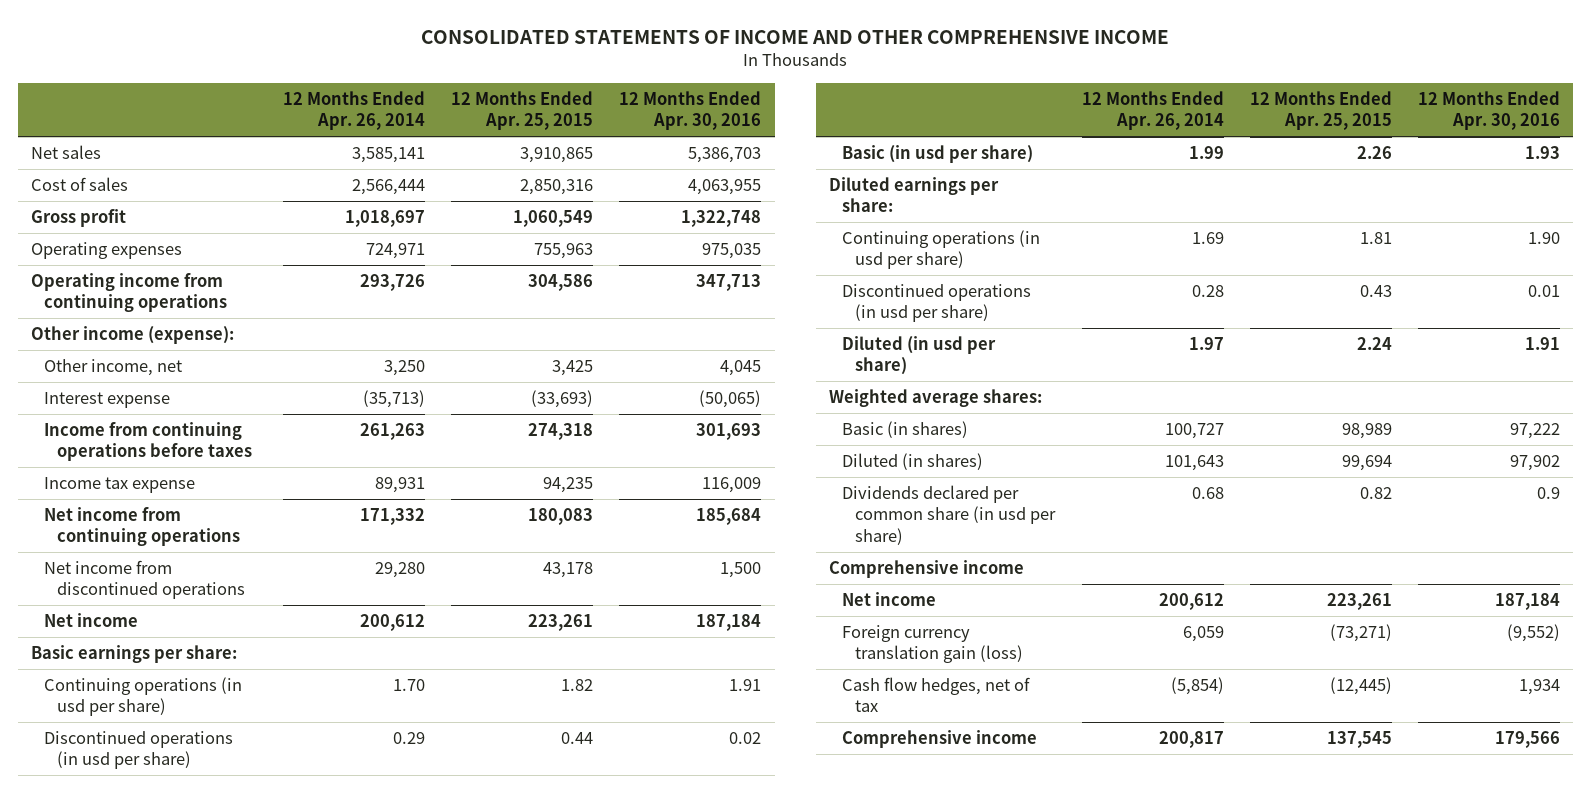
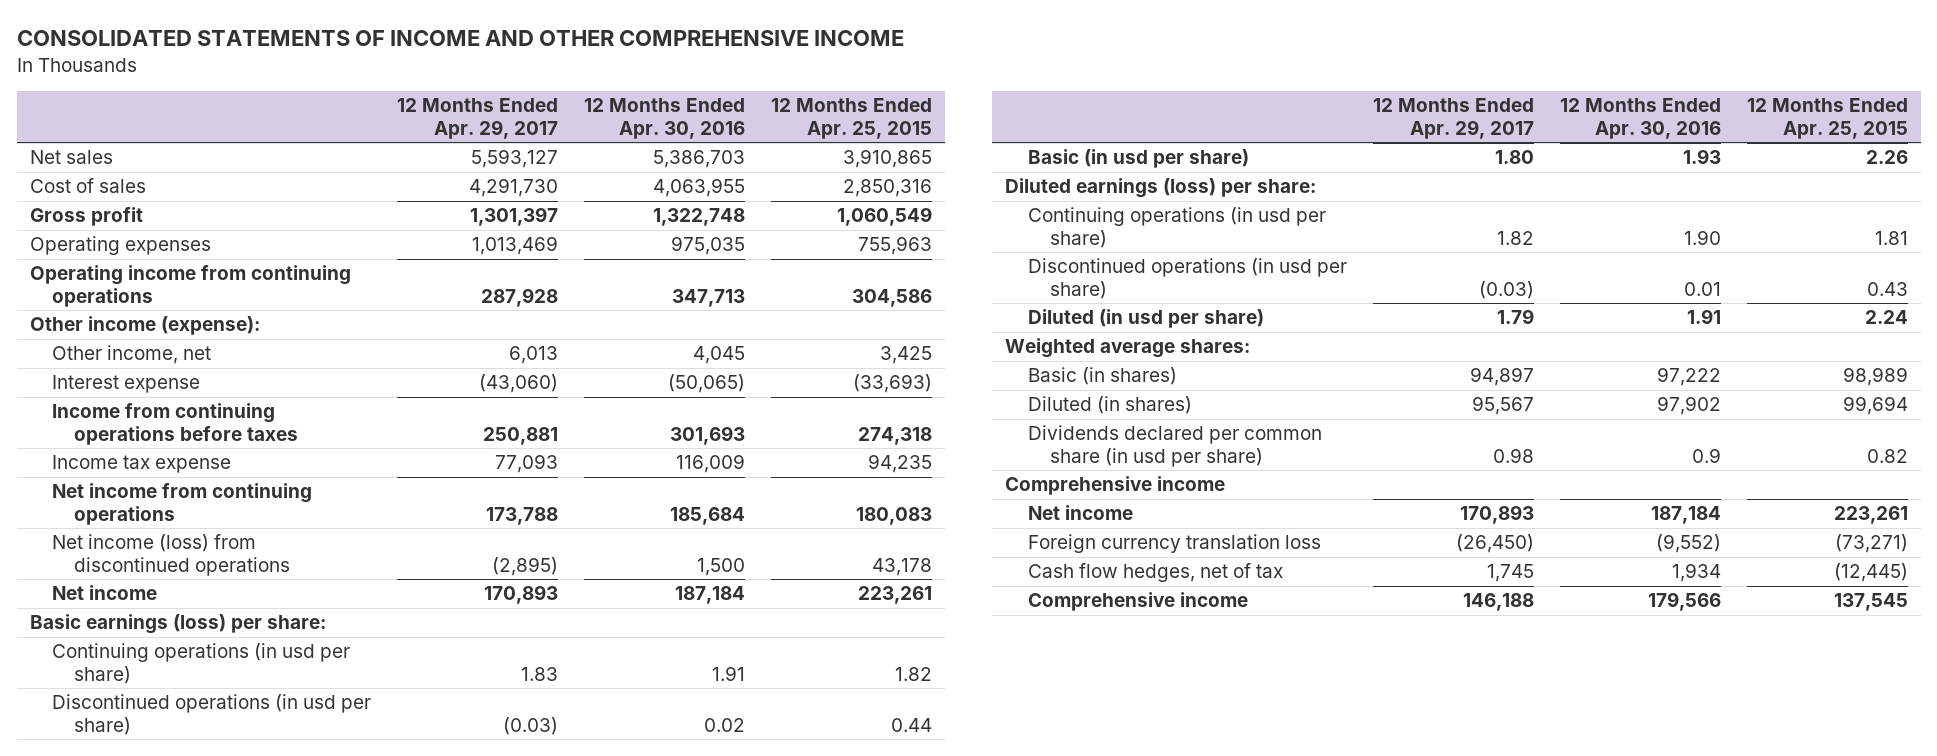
- | 12 Months Ended Apr. 26, 2014 | 12 Months Ended Apr. 25, 2015 | 12 Months Ended Apr. 30, 2016
+ | 12 Months Ended Apr. 29, 2017 | 12 Months Ended Apr. 30, 2016 | 12 Months Ended Apr. 25, 2015
- Net income from discontinued operations | 29,280 | 43,178 | 1,500
+ Net income (loss) from discontinued operations | (2,895) | 1,500 | 43,178
- Basic earnings per share:
+ Basic earnings (loss) per share:
- Diluted earnings per share:
+ Diluted earnings (loss) per share:
- Foreign currency translation gain (loss) | 6,059 | (73,271) | (9,552)
+ Foreign currency translation loss | (26,450) | (9,552) | (73,271)

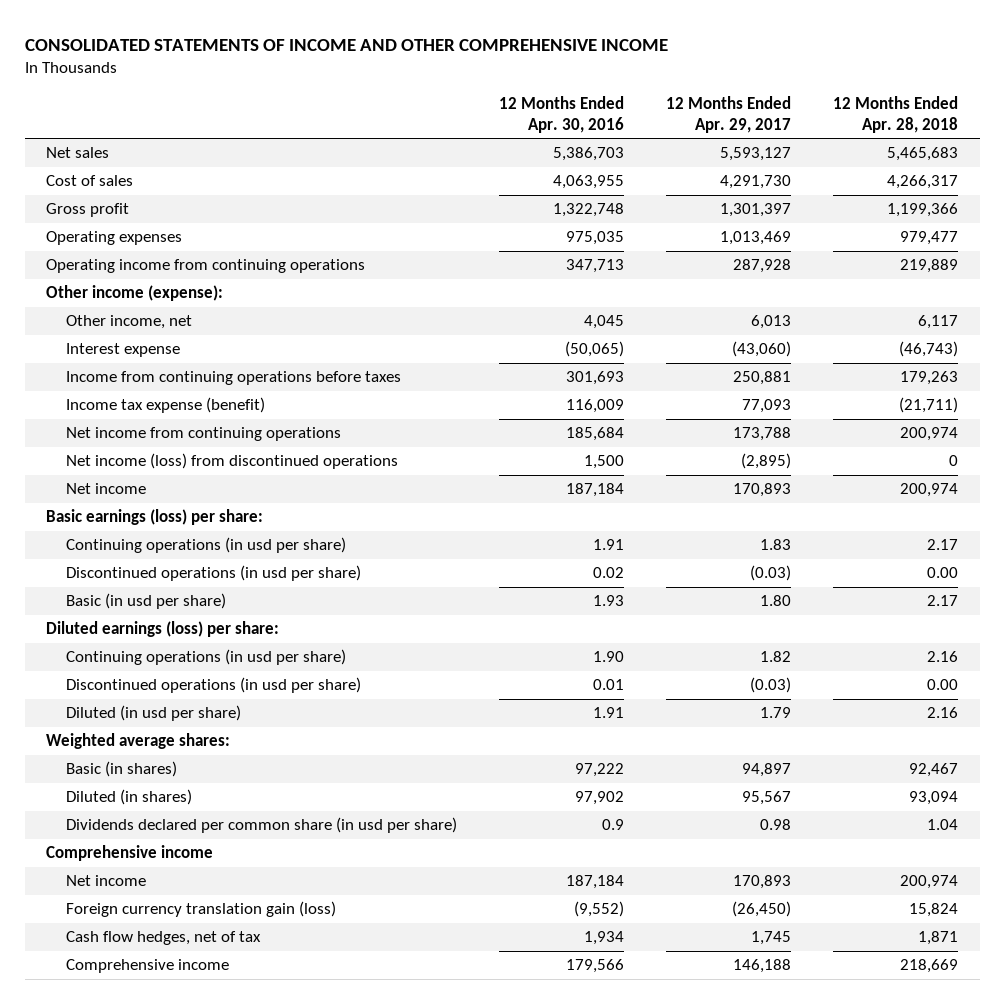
- | 12 Months Ended Apr. 29, 2017 | 12 Months Ended Apr. 30, 2016 | 12 Months Ended Apr. 25, 2015
+ | 12 Months Ended Apr. 30, 2016 | 12 Months Ended Apr. 29, 2017 | 12 Months Ended Apr. 28, 2018
- Income tax expense | 77,093 | 116,009 | 94,235
+ Income tax expense (benefit) | 116,009 | 77,093 | (21,711)
- Foreign currency translation loss | (26,450) | (9,552) | (73,271)
+ Foreign currency translation gain (loss) | (9,552) | (26,450) | 15,824

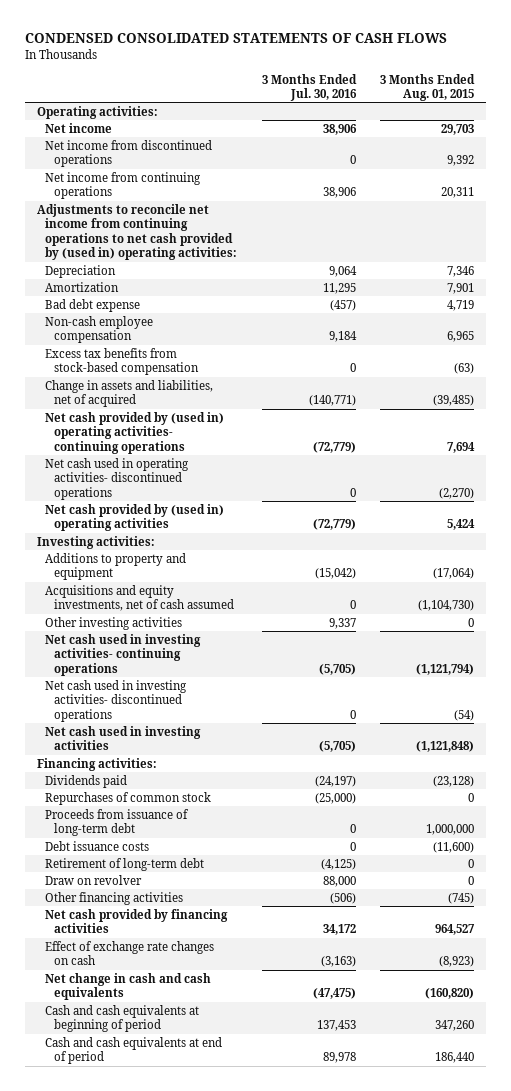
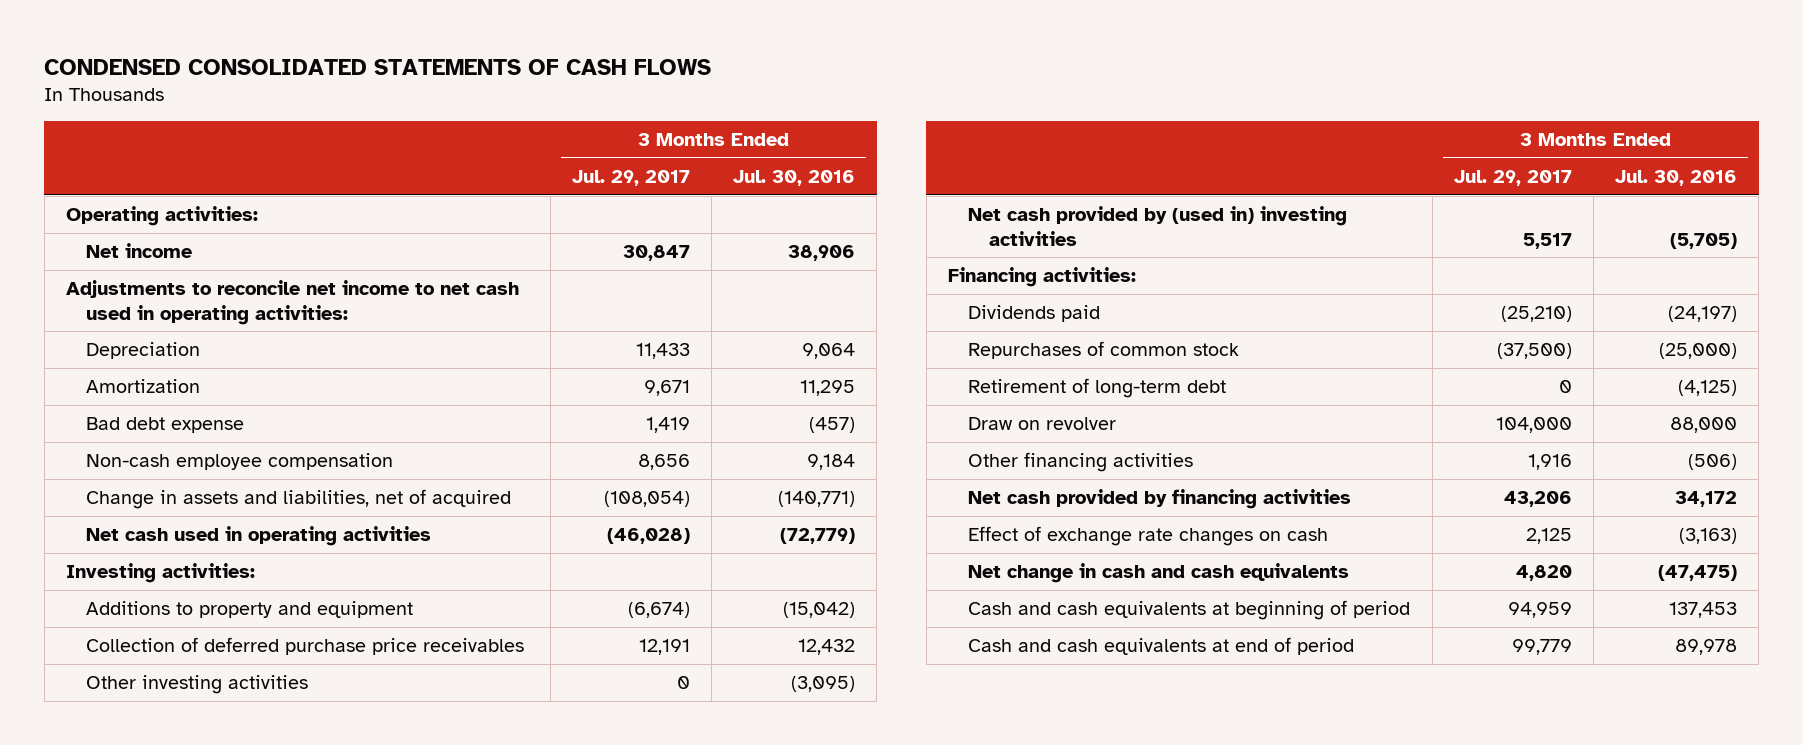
- | 3 Months Ended Jul. 30, 2016 | 3 Months Ended Aug. 01, 2015
+ | 3 Months Ended Jul. 29, 2017 | 3 Months Ended Jul. 30, 2016
- Net income from discontinued operations | 0 | 9,392
- Net income from continuing operations | 38,906 | 20,311
- Adjustments to reconcile net income from continuing operations to net cash provided by (used in) operating activities:
+ Adjustments to reconcile net income to net cash used in operating activities:
- Excess tax benefits from stock-based compensation | 0 | (63)
- Net cash provided by (used in) operating activities- continuing operations | (72,779) | 7,694
- Net cash used in operating activities- discontinued operations | 0 | (2,270)
- Net cash provided by (used in) operating activities | (72,779) | 5,424
+ Net cash used in operating activities | (46,028) | (72,779)
- Acquisitions and equity investments, net of cash assumed | 0 | (1,104,730)
- Other investing activities | 9,337 | 0
- Net cash used in investing activities- continuing operations | (5,705) | (1,121,794)
- Net cash used in investing activities- discontinued operations | 0 | (54)
- Net cash used in investing activities | (5,705) | (1,121,848)
+ Collection of deferred purchase price receivables | 12,191 | 12,432
+ Other investing activities | 0 | (3,095)
+ Net cash provided by (used in) investing activities | 5,517 | (5,705)
- Proceeds from issuance of long-term debt | 0 | 1,000,000
- Debt issuance costs | 0 | (11,600)

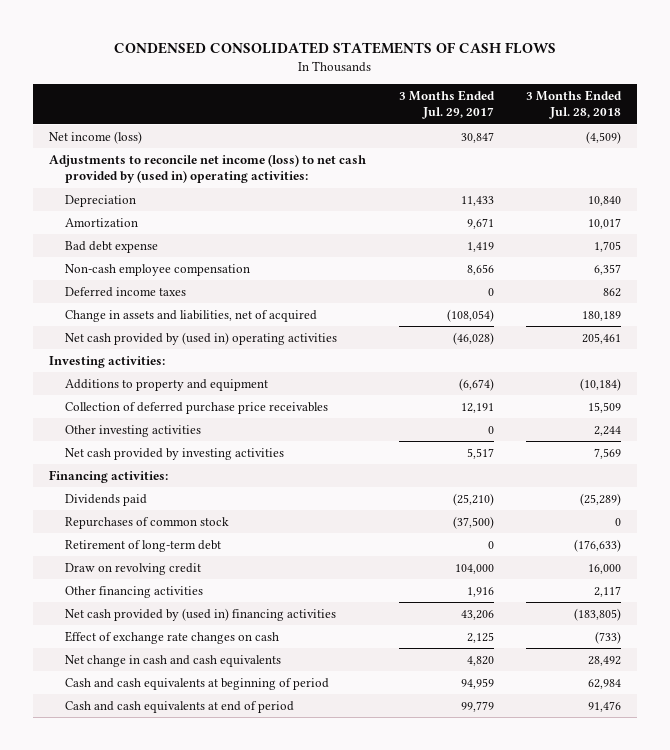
- | 3 Months Ended Jul. 29, 2017 | 3 Months Ended Jul. 30, 2016
+ | 3 Months Ended Jul. 29, 2017 | 3 Months Ended Jul. 28, 2018
- Operating activities:
- Net income | 30,847 | 38,906
- Adjustments to reconcile net income to net cash used in operating activities:
+ Net income (loss) | 30,847 | (4,509)
+ Adjustments to reconcile net income (loss) to net cash provided by (used in) operating activities:
+ Deferred income taxes | 0 | 862
- Net cash used in operating activities | (46,028) | (72,779)
+ Net cash provided by (used in) operating activities | (46,028) | 205,461
- Net cash provided by (used in) investing activities | 5,517 | (5,705)
+ Net cash provided by investing activities | 5,517 | 7,569
- Draw on revolver | 104,000 | 88,000
+ Draw on revolving credit | 104,000 | 16,000
- Net cash provided by financing activities | 43,206 | 34,172
+ Net cash provided by (used in) financing activities | 43,206 | (183,805)

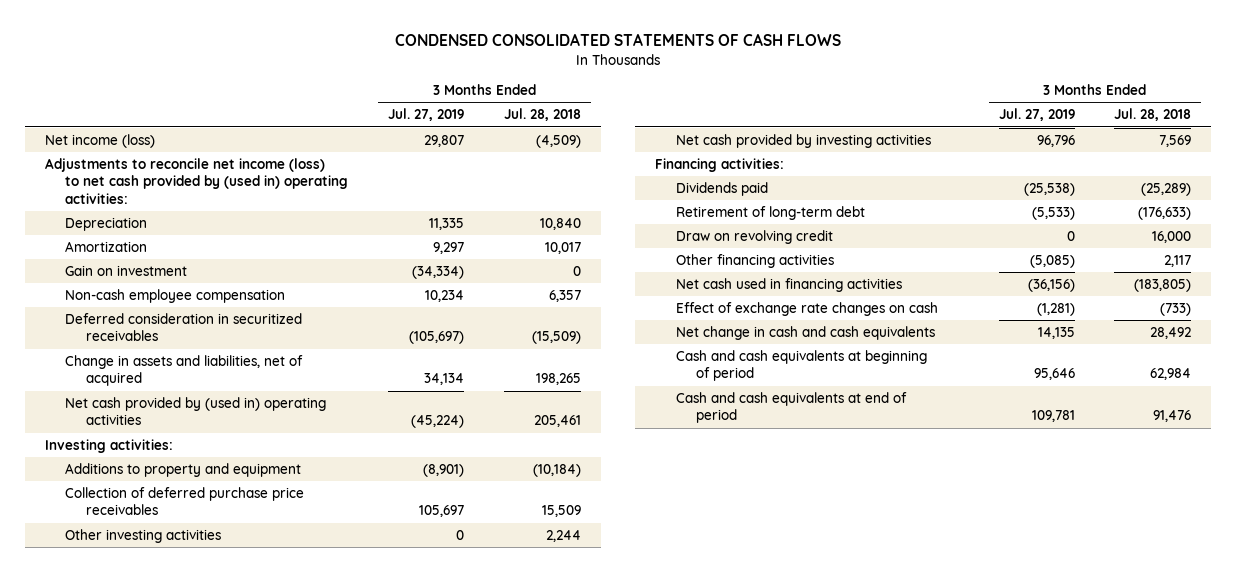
- | 3 Months Ended Jul. 29, 2017 | 3 Months Ended Jul. 28, 2018
+ | 3 Months Ended Jul. 27, 2019 | 3 Months Ended Jul. 28, 2018
- Bad debt expense | 1,419 | 1,705
+ Gain on investment | (34,334) | 0
- Deferred income taxes | 0 | 862
- Change in assets and liabilities, net of acquired | (108,054) | 180,189
+ Deferred consideration in securitized receivables | (105,697) | (15,509)
+ Change in assets and liabilities, net of acquired | 34,134 | 198,265
- Repurchases of common stock | (37,500) | 0
- Net cash provided by (used in) financing activities | 43,206 | (183,805)
+ Net cash used in financing activities | (36,156) | (183,805)

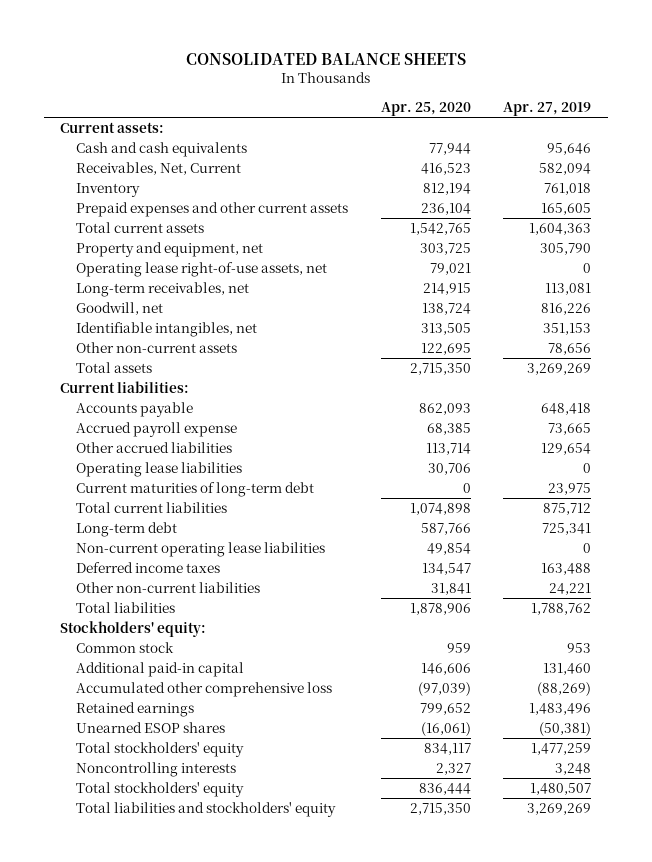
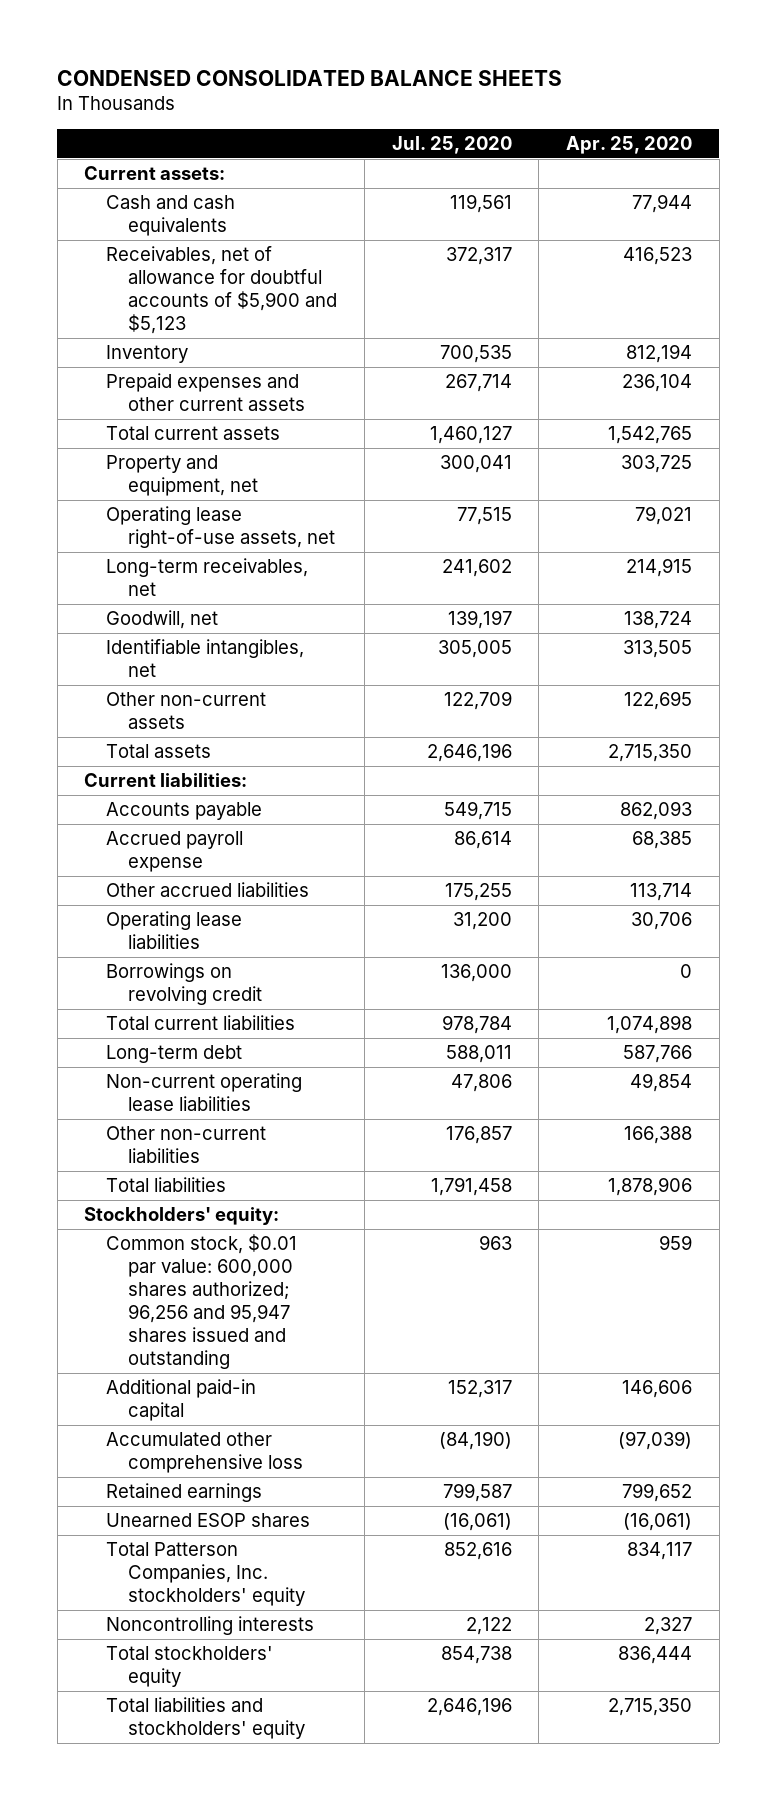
- CONSOLIDATED BALANCE SHEETS
+ CONDENSED CONSOLIDATED BALANCE SHEETS
- | Apr. 25, 2020 | Apr. 27, 2019
+ | Jul. 25, 2020 | Apr. 25, 2020
- Receivables, Net, Current | 416,523 | 582,094
+ Receivables, net of allowance for doubtful accounts of $5,900 and $5,123 | 372,317 | 416,523
- Current maturities of long-term debt | 0 | 23,975
+ Borrowings on revolving credit | 136,000 | 0
- Deferred income taxes | 134,547 | 163,488
- Other non-current liabilities | 31,841 | 24,221
+ Other non-current liabilities | 176,857 | 166,388
- Common stock | 959 | 953
+ Common stock, $0.01 par value: 600,000 shares authorized; 96,256 and 95,947 shares issued and outstanding | 963 | 959
- Total stockholders' equity | 834,117 | 1,477,259
+ Total Patterson Companies, Inc. stockholders' equity | 852,616 | 834,117

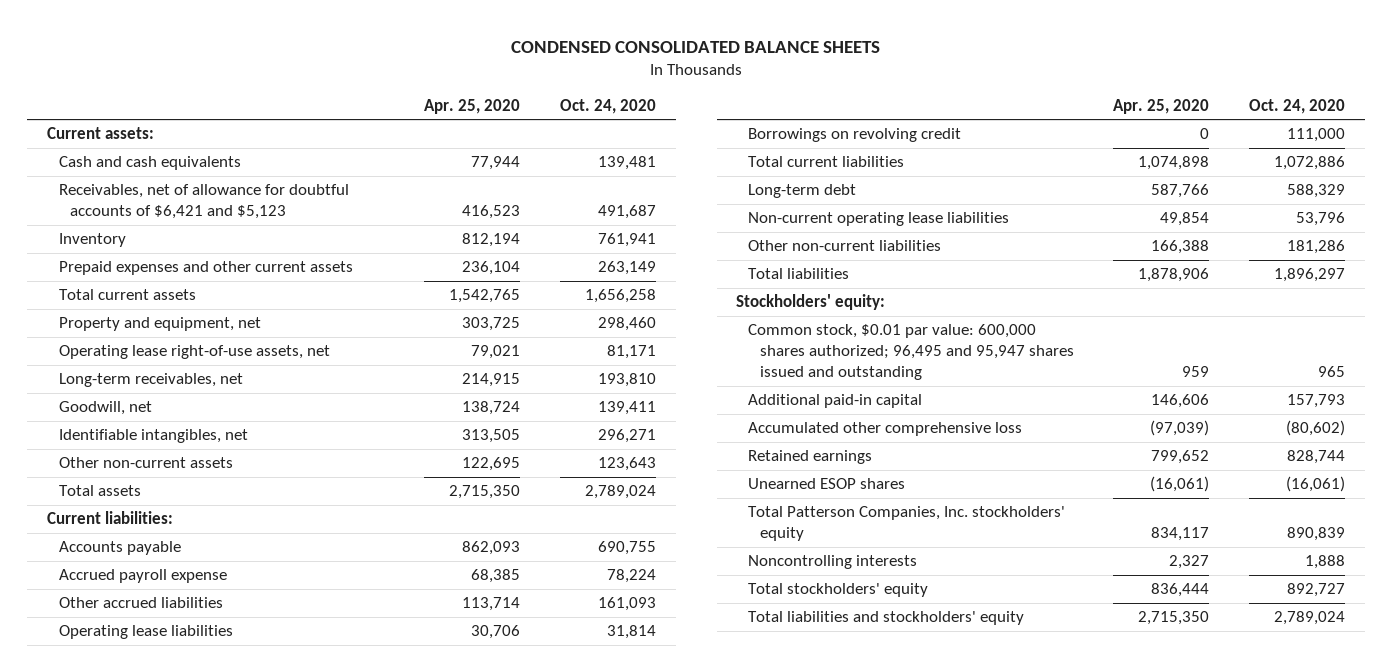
- | Jul. 25, 2020 | Apr. 25, 2020
+ | Apr. 25, 2020 | Oct. 24, 2020
- Receivables, net of allowance for doubtful accounts of $5,900 and $5,123 | 372,317 | 416,523
+ Receivables, net of allowance for doubtful accounts of $6,421 and $5,123 | 416,523 | 491,687
- Common stock, $0.01 par value: 600,000 shares authorized; 96,256 and 95,947 shares issued and outstanding | 963 | 959
+ Common stock, $0.01 par value: 600,000 shares authorized; 96,495 and 95,947 shares issued and outstanding | 959 | 965

